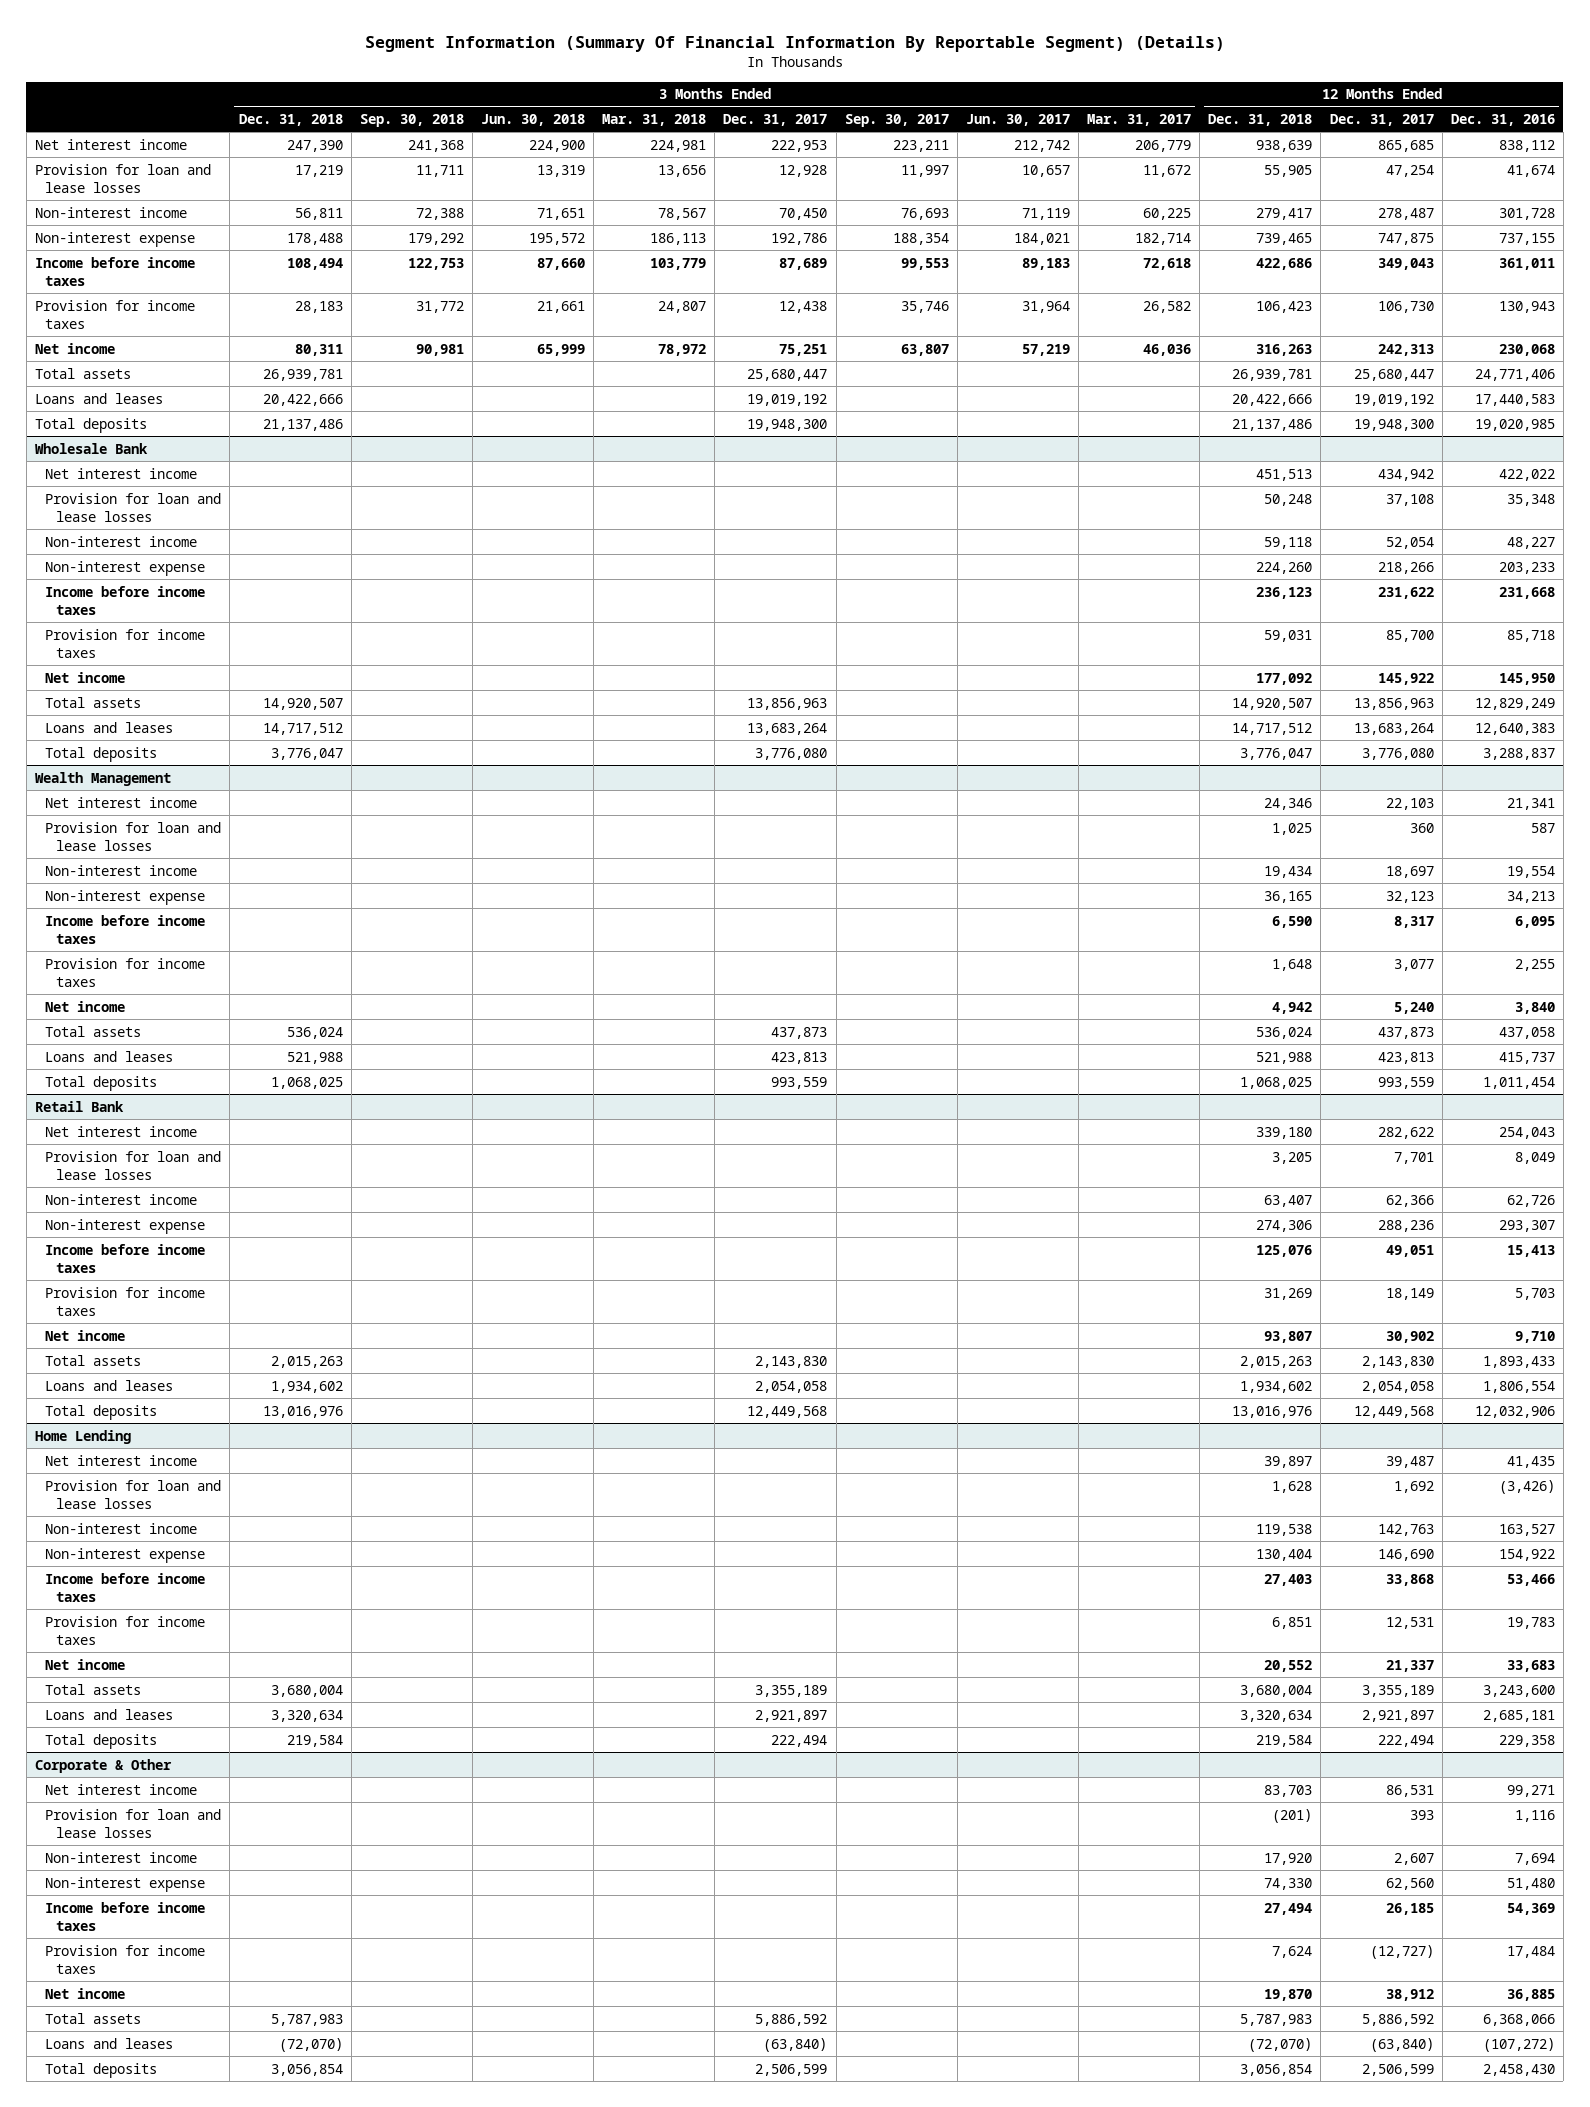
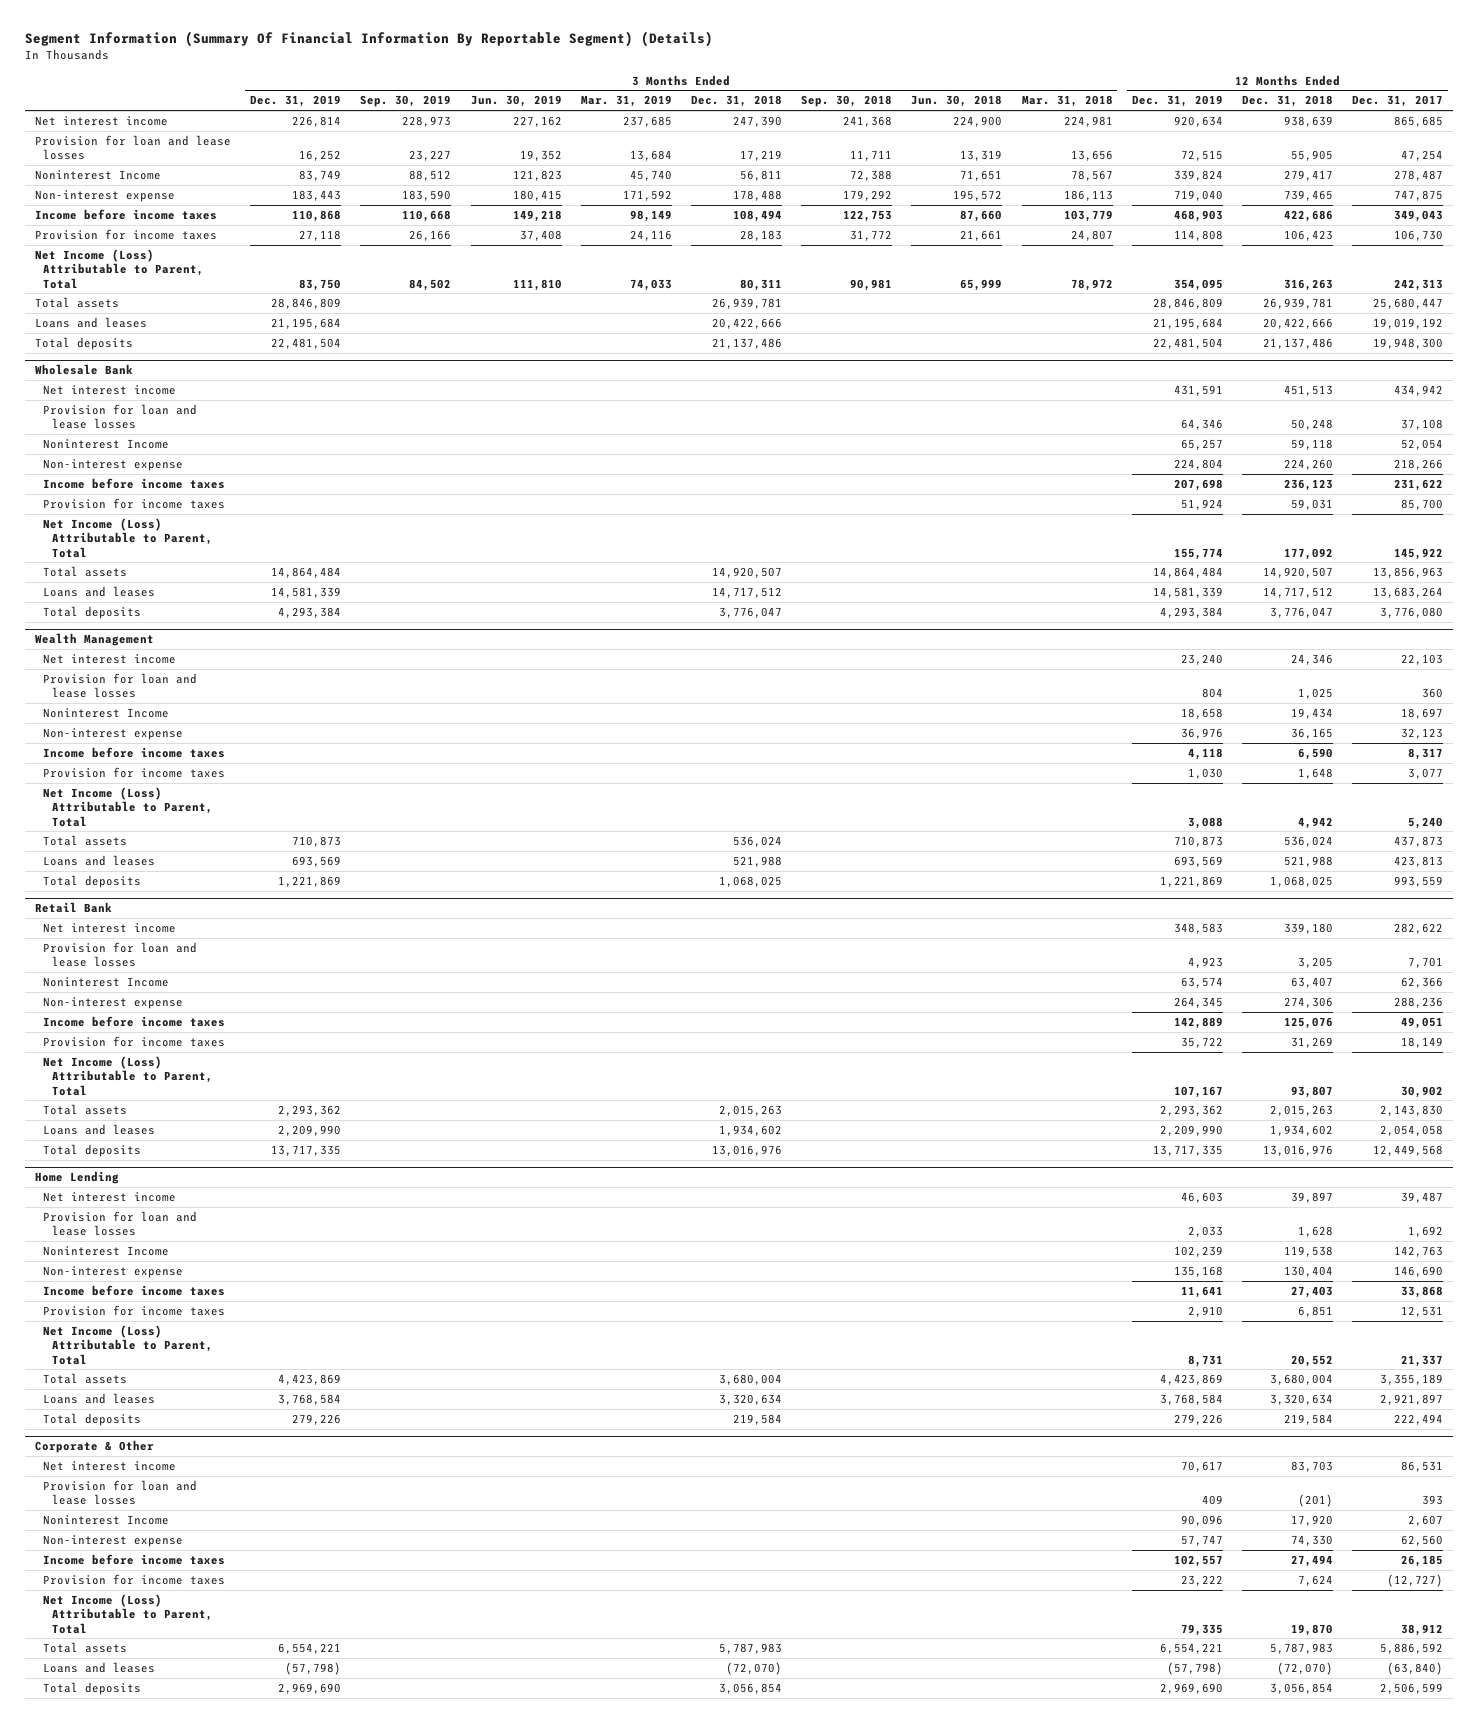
- | 3 Months Ended Dec. 31, 2018 | 3 Months Ended Sep. 30, 2018 | 3 Months Ended Jun. 30, 2018 | 3 Months Ended Mar. 31, 2018 | 3 Months Ended Dec. 31, 2017 | 3 Months Ended Sep. 30, 2017 | 3 Months Ended Jun. 30, 2017 | 3 Months Ended Mar. 31, 2017 | 12 Months Ended Dec. 31, 2018 | 12 Months Ended Dec. 31, 2017 | 12 Months Ended Dec. 31, 2016
+ | 3 Months Ended Dec. 31, 2019 | 3 Months Ended Sep. 30, 2019 | 3 Months Ended Jun. 30, 2019 | 3 Months Ended Mar. 31, 2019 | 3 Months Ended Dec. 31, 2018 | 3 Months Ended Sep. 30, 2018 | 3 Months Ended Jun. 30, 2018 | 3 Months Ended Mar. 31, 2018 | 12 Months Ended Dec. 31, 2019 | 12 Months Ended Dec. 31, 2018 | 12 Months Ended Dec. 31, 2017
- Non-interest income | 56,811 | 72,388 | 71,651 | 78,567 | 70,450 | 76,693 | 71,119 | 60,225 | 279,417 | 278,487 | 301,728
+ Noninterest Income | 83,749 | 88,512 | 121,823 | 45,740 | 56,811 | 72,388 | 71,651 | 78,567 | 339,824 | 279,417 | 278,487
- Net income | 80,311 | 90,981 | 65,999 | 78,972 | 75,251 | 63,807 | 57,219 | 46,036 | 316,263 | 242,313 | 230,068
+ Net Income (Loss) Attributable to Parent, Total | 83,750 | 84,502 | 111,810 | 74,033 | 80,311 | 90,981 | 65,999 | 78,972 | 354,095 | 316,263 | 242,313
@ Wholesale Bank
- Non-interest income | | | | | | | | | 59,118 | 52,054 | 48,227
+ Noninterest Income | | | | | | | | | 65,257 | 59,118 | 52,054
- Net income | | | | | | | | | 177,092 | 145,922 | 145,950
+ Net Income (Loss) Attributable to Parent, Total | | | | | | | | | 155,774 | 177,092 | 145,922
@ Wealth Management
- Non-interest income | | | | | | | | | 19,434 | 18,697 | 19,554
+ Noninterest Income | | | | | | | | | 18,658 | 19,434 | 18,697
- Net income | | | | | | | | | 4,942 | 5,240 | 3,840
+ Net Income (Loss) Attributable to Parent, Total | | | | | | | | | 3,088 | 4,942 | 5,240
@ Retail Bank
- Non-interest income | | | | | | | | | 63,407 | 62,366 | 62,726
+ Noninterest Income | | | | | | | | | 63,574 | 63,407 | 62,366
- Net income | | | | | | | | | 93,807 | 30,902 | 9,710
+ Net Income (Loss) Attributable to Parent, Total | | | | | | | | | 107,167 | 93,807 | 30,902
@ Home Lending
- Non-interest income | | | | | | | | | 119,538 | 142,763 | 163,527
+ Noninterest Income | | | | | | | | | 102,239 | 119,538 | 142,763
- Net income | | | | | | | | | 20,552 | 21,337 | 33,683
+ Net Income (Loss) Attributable to Parent, Total | | | | | | | | | 8,731 | 20,552 | 21,337
@ Corporate & Other
- Non-interest income | | | | | | | | | 17,920 | 2,607 | 7,694
+ Noninterest Income | | | | | | | | | 90,096 | 17,920 | 2,607
- Net income | | | | | | | | | 19,870 | 38,912 | 36,885
+ Net Income (Loss) Attributable to Parent, Total | | | | | | | | | 79,335 | 19,870 | 38,912

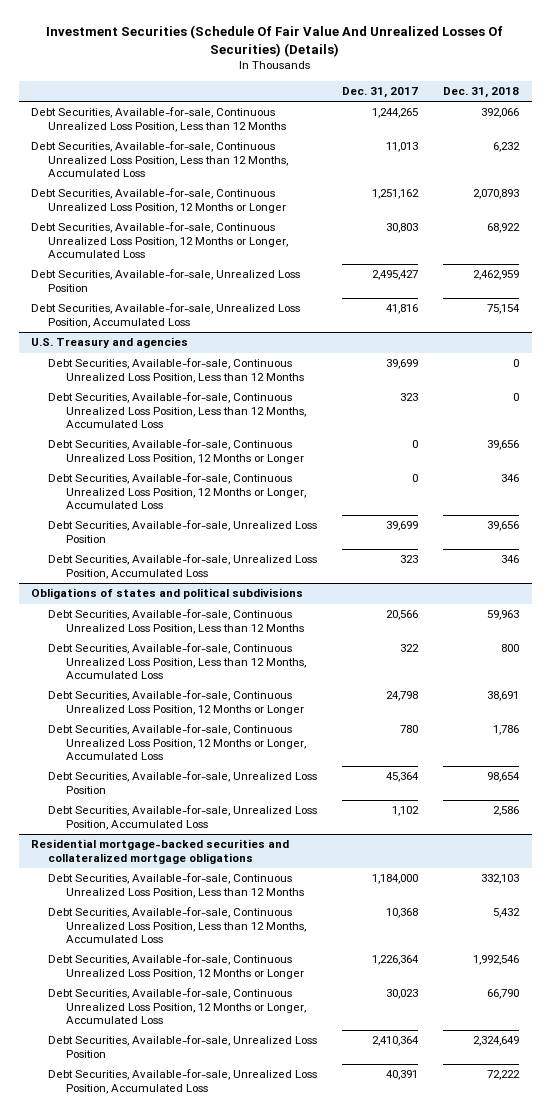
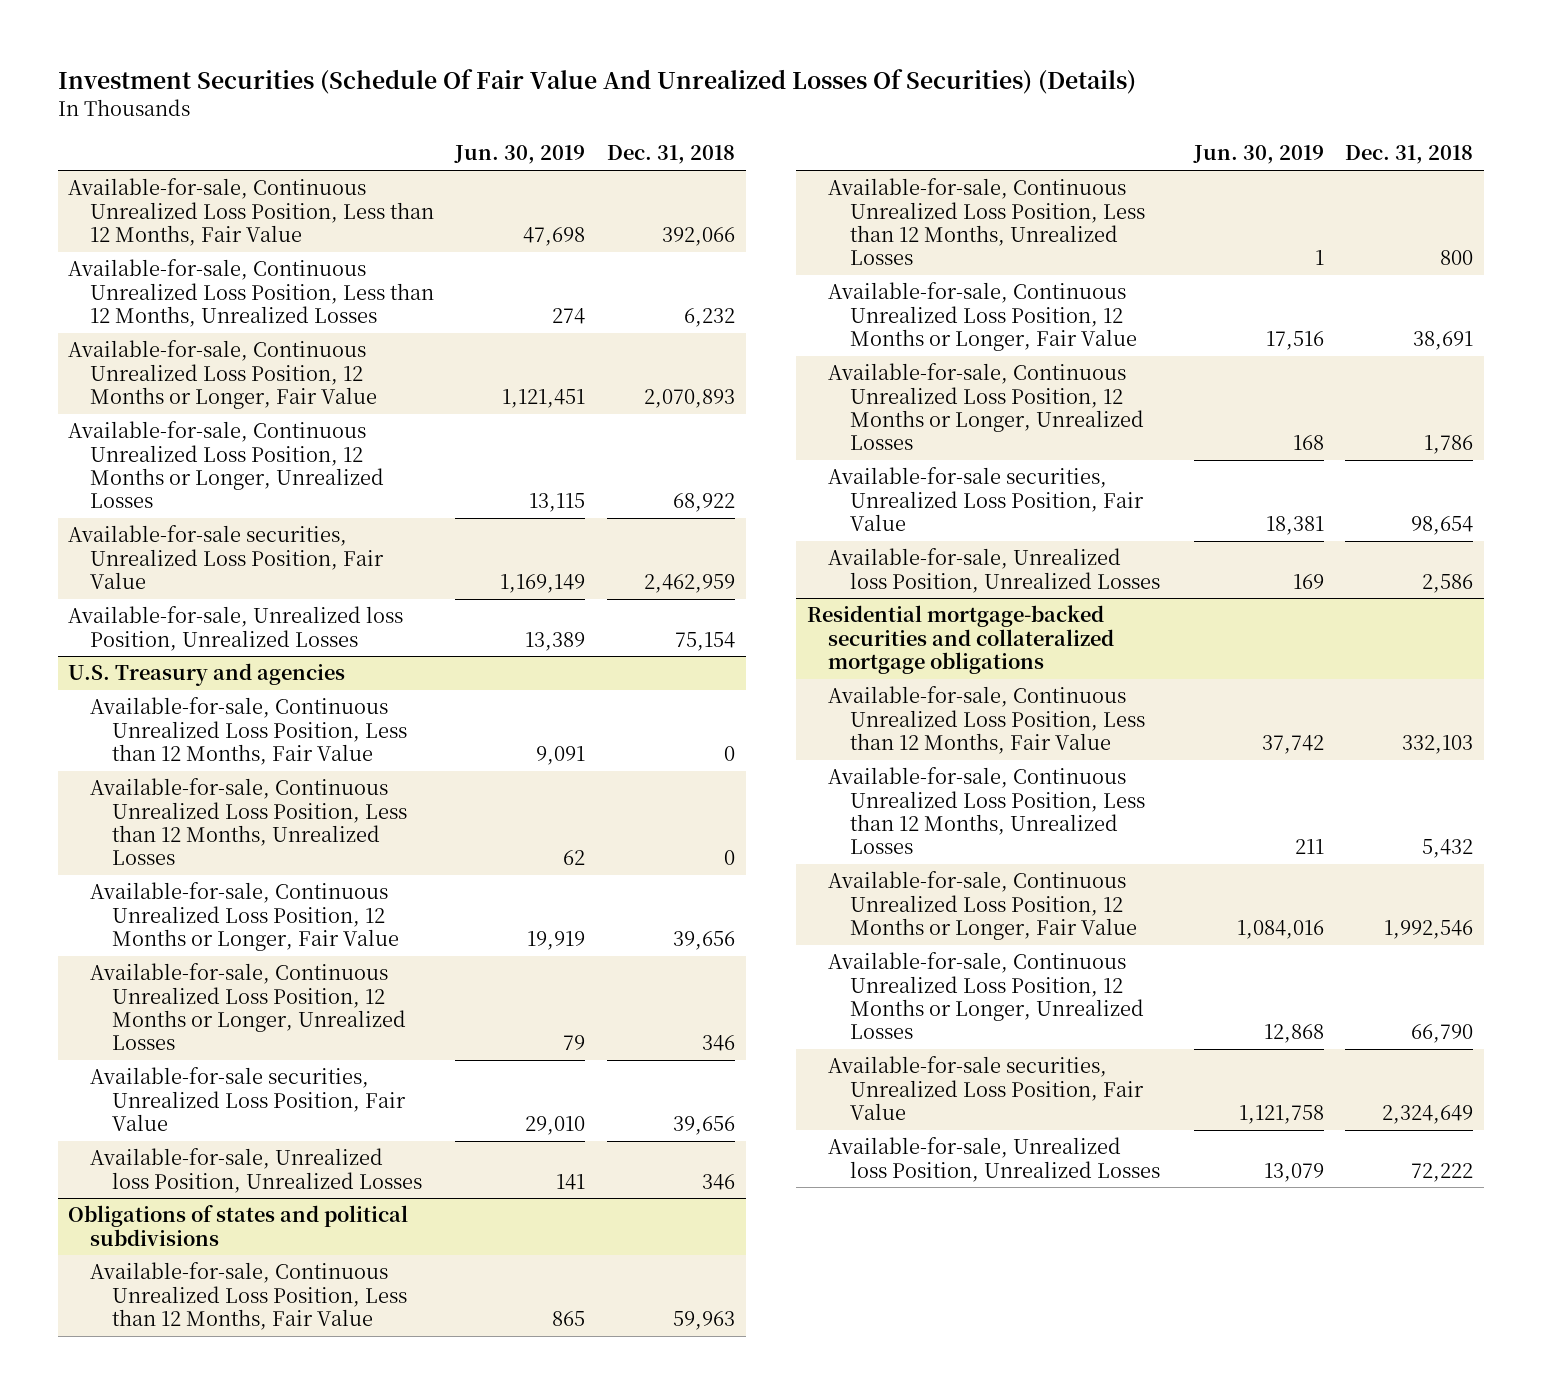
- | Dec. 31, 2017 | Dec. 31, 2018
+ | Jun. 30, 2019 | Dec. 31, 2018
- Debt Securities, Available-for-sale, Continuous Unrealized Loss Position, Less than 12 Months | 1,244,265 | 392,066
- Debt Securities, Available-for-sale, Continuous Unrealized Loss Position, Less than 12 Months, Accumulated Loss | 11,013 | 6,232
- Debt Securities, Available-for-sale, Continuous Unrealized Loss Position, 12 Months or Longer | 1,251,162 | 2,070,893
- Debt Securities, Available-for-sale, Continuous Unrealized Loss Position, 12 Months or Longer, Accumulated Loss | 30,803 | 68,922
- Debt Securities, Available-for-sale, Unrealized Loss Position | 2,495,427 | 2,462,959
- Debt Securities, Available-for-sale, Unrealized Loss Position, Accumulated Loss | 41,816 | 75,154
+ Available-for-sale, Continuous Unrealized Loss Position, Less than 12 Months, Fair Value | 47,698 | 392,066
+ Available-for-sale, Continuous Unrealized Loss Position, Less than 12 Months, Unrealized Losses | 274 | 6,232
+ Available-for-sale, Continuous Unrealized Loss Position, 12 Months or Longer, Fair Value | 1,121,451 | 2,070,893
+ Available-for-sale, Continuous Unrealized Loss Position, 12 Months or Longer, Unrealized Losses | 13,115 | 68,922
+ Available-for-sale securities, Unrealized Loss Position, Fair Value | 1,169,149 | 2,462,959
+ Available-for-sale, Unrealized loss Position, Unrealized Losses | 13,389 | 75,154
@ U.S. Treasury and agencies
- Debt Securities, Available-for-sale, Continuous Unrealized Loss Position, Less than 12 Months | 39,699 | 0
- Debt Securities, Available-for-sale, Continuous Unrealized Loss Position, Less than 12 Months, Accumulated Loss | 323 | 0
- Debt Securities, Available-for-sale, Continuous Unrealized Loss Position, 12 Months or Longer | 0 | 39,656
- Debt Securities, Available-for-sale, Continuous Unrealized Loss Position, 12 Months or Longer, Accumulated Loss | 0 | 346
- Debt Securities, Available-for-sale, Unrealized Loss Position | 39,699 | 39,656
- Debt Securities, Available-for-sale, Unrealized Loss Position, Accumulated Loss | 323 | 346
+ Available-for-sale, Continuous Unrealized Loss Position, Less than 12 Months, Fair Value | 9,091 | 0
+ Available-for-sale, Continuous Unrealized Loss Position, Less than 12 Months, Unrealized Losses | 62 | 0
+ Available-for-sale, Continuous Unrealized Loss Position, 12 Months or Longer, Fair Value | 19,919 | 39,656
+ Available-for-sale, Continuous Unrealized Loss Position, 12 Months or Longer, Unrealized Losses | 79 | 346
+ Available-for-sale securities, Unrealized Loss Position, Fair Value | 29,010 | 39,656
+ Available-for-sale, Unrealized loss Position, Unrealized Losses | 141 | 346
@ Obligations of states and political subdivisions
- Debt Securities, Available-for-sale, Continuous Unrealized Loss Position, Less than 12 Months | 20,566 | 59,963
- Debt Securities, Available-for-sale, Continuous Unrealized Loss Position, Less than 12 Months, Accumulated Loss | 322 | 800
- Debt Securities, Available-for-sale, Continuous Unrealized Loss Position, 12 Months or Longer | 24,798 | 38,691
- Debt Securities, Available-for-sale, Continuous Unrealized Loss Position, 12 Months or Longer, Accumulated Loss | 780 | 1,786
- Debt Securities, Available-for-sale, Unrealized Loss Position | 45,364 | 98,654
- Debt Securities, Available-for-sale, Unrealized Loss Position, Accumulated Loss | 1,102 | 2,586
+ Available-for-sale, Continuous Unrealized Loss Position, Less than 12 Months, Fair Value | 865 | 59,963
+ Available-for-sale, Continuous Unrealized Loss Position, Less than 12 Months, Unrealized Losses | 1 | 800
+ Available-for-sale, Continuous Unrealized Loss Position, 12 Months or Longer, Fair Value | 17,516 | 38,691
+ Available-for-sale, Continuous Unrealized Loss Position, 12 Months or Longer, Unrealized Losses | 168 | 1,786
+ Available-for-sale securities, Unrealized Loss Position, Fair Value | 18,381 | 98,654
+ Available-for-sale, Unrealized loss Position, Unrealized Losses | 169 | 2,586
@ Residential mortgage-backed securities and collateralized mortgage obligations
- Debt Securities, Available-for-sale, Continuous Unrealized Loss Position, Less than 12 Months | 1,184,000 | 332,103
- Debt Securities, Available-for-sale, Continuous Unrealized Loss Position, Less than 12 Months, Accumulated Loss | 10,368 | 5,432
- Debt Securities, Available-for-sale, Continuous Unrealized Loss Position, 12 Months or Longer | 1,226,364 | 1,992,546
- Debt Securities, Available-for-sale, Continuous Unrealized Loss Position, 12 Months or Longer, Accumulated Loss | 30,023 | 66,790
- Debt Securities, Available-for-sale, Unrealized Loss Position | 2,410,364 | 2,324,649
- Debt Securities, Available-for-sale, Unrealized Loss Position, Accumulated Loss | 40,391 | 72,222
+ Available-for-sale, Continuous Unrealized Loss Position, Less than 12 Months, Fair Value | 37,742 | 332,103
+ Available-for-sale, Continuous Unrealized Loss Position, Less than 12 Months, Unrealized Losses | 211 | 5,432
+ Available-for-sale, Continuous Unrealized Loss Position, 12 Months or Longer, Fair Value | 1,084,016 | 1,992,546
+ Available-for-sale, Continuous Unrealized Loss Position, 12 Months or Longer, Unrealized Losses | 12,868 | 66,790
+ Available-for-sale securities, Unrealized Loss Position, Fair Value | 1,121,758 | 2,324,649
+ Available-for-sale, Unrealized loss Position, Unrealized Losses | 13,079 | 72,222

